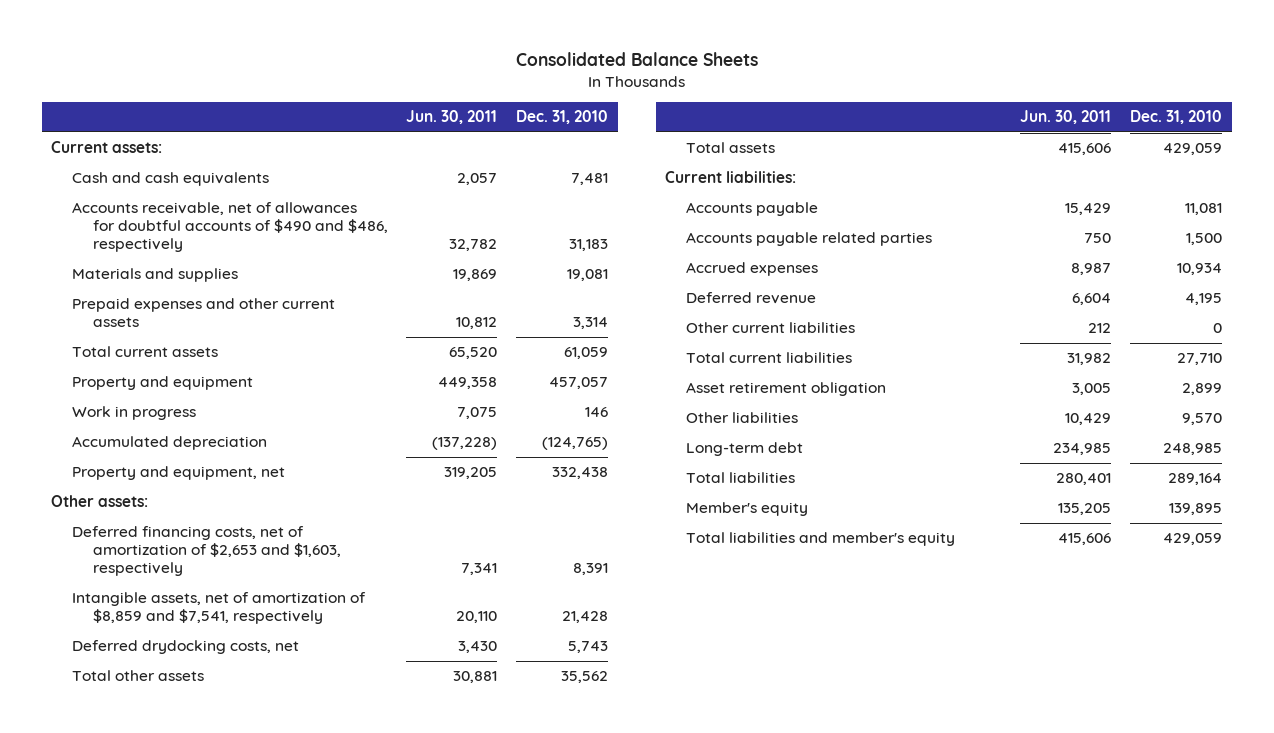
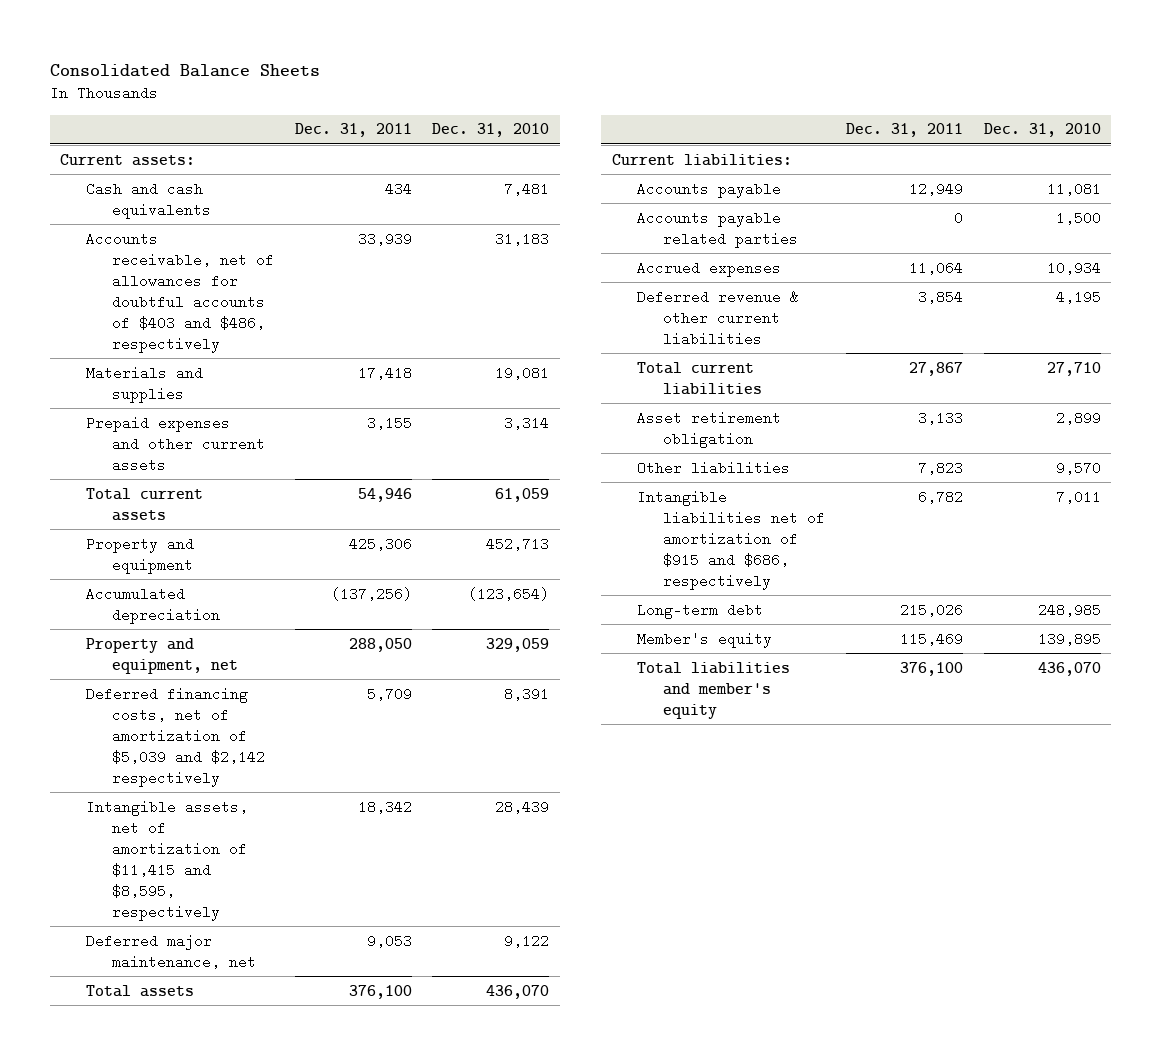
- | Jun. 30, 2011 | Dec. 31, 2010
+ | Dec. 31, 2011 | Dec. 31, 2010
- Accounts receivable, net of allowances for doubtful accounts of $490 and $486, respectively | 32,782 | 31,183
+ Accounts receivable, net of allowances for doubtful accounts of $403 and $486, respectively | 33,939 | 31,183
- Property and equipment | 449,358 | 457,057
- Work in progress | 7,075 | 146
- Accumulated depreciation | (137,228) | (124,765)
- Property and equipment, net | 319,205 | 332,438
- Other assets:
- Deferred financing costs, net of amortization of $2,653 and $1,603, respectively | 7,341 | 8,391
- Intangible assets, net of amortization of $8,859 and $7,541, respectively | 20,110 | 21,428
- Deferred drydocking costs, net | 3,430 | 5,743
- Total other assets | 30,881 | 35,562
- Total assets | 415,606 | 429,059
+ Property and equipment | 425,306 | 452,713
+ Accumulated depreciation | (137,256) | (123,654)
+ Property and equipment, net | 288,050 | 329,059
+ Deferred financing costs, net of amortization of $5,039 and $2,142 respectively | 5,709 | 8,391
+ Intangible assets, net of amortization of $11,415 and $8,595, respectively | 18,342 | 28,439
+ Deferred major maintenance, net | 9,053 | 9,122
+ Total assets | 376,100 | 436,070
- Deferred revenue | 6,604 | 4,195
- Other current liabilities | 212 | 0
+ Deferred revenue & other current liabilities | 3,854 | 4,195
+ Intangible liabilities net of amortization of $915 and $686, respectively | 6,782 | 7,011
- Total liabilities | 280,401 | 289,164
- Total liabilities and member's equity | 415,606 | 429,059
+ Total liabilities and member's equity | 376,100 | 436,070

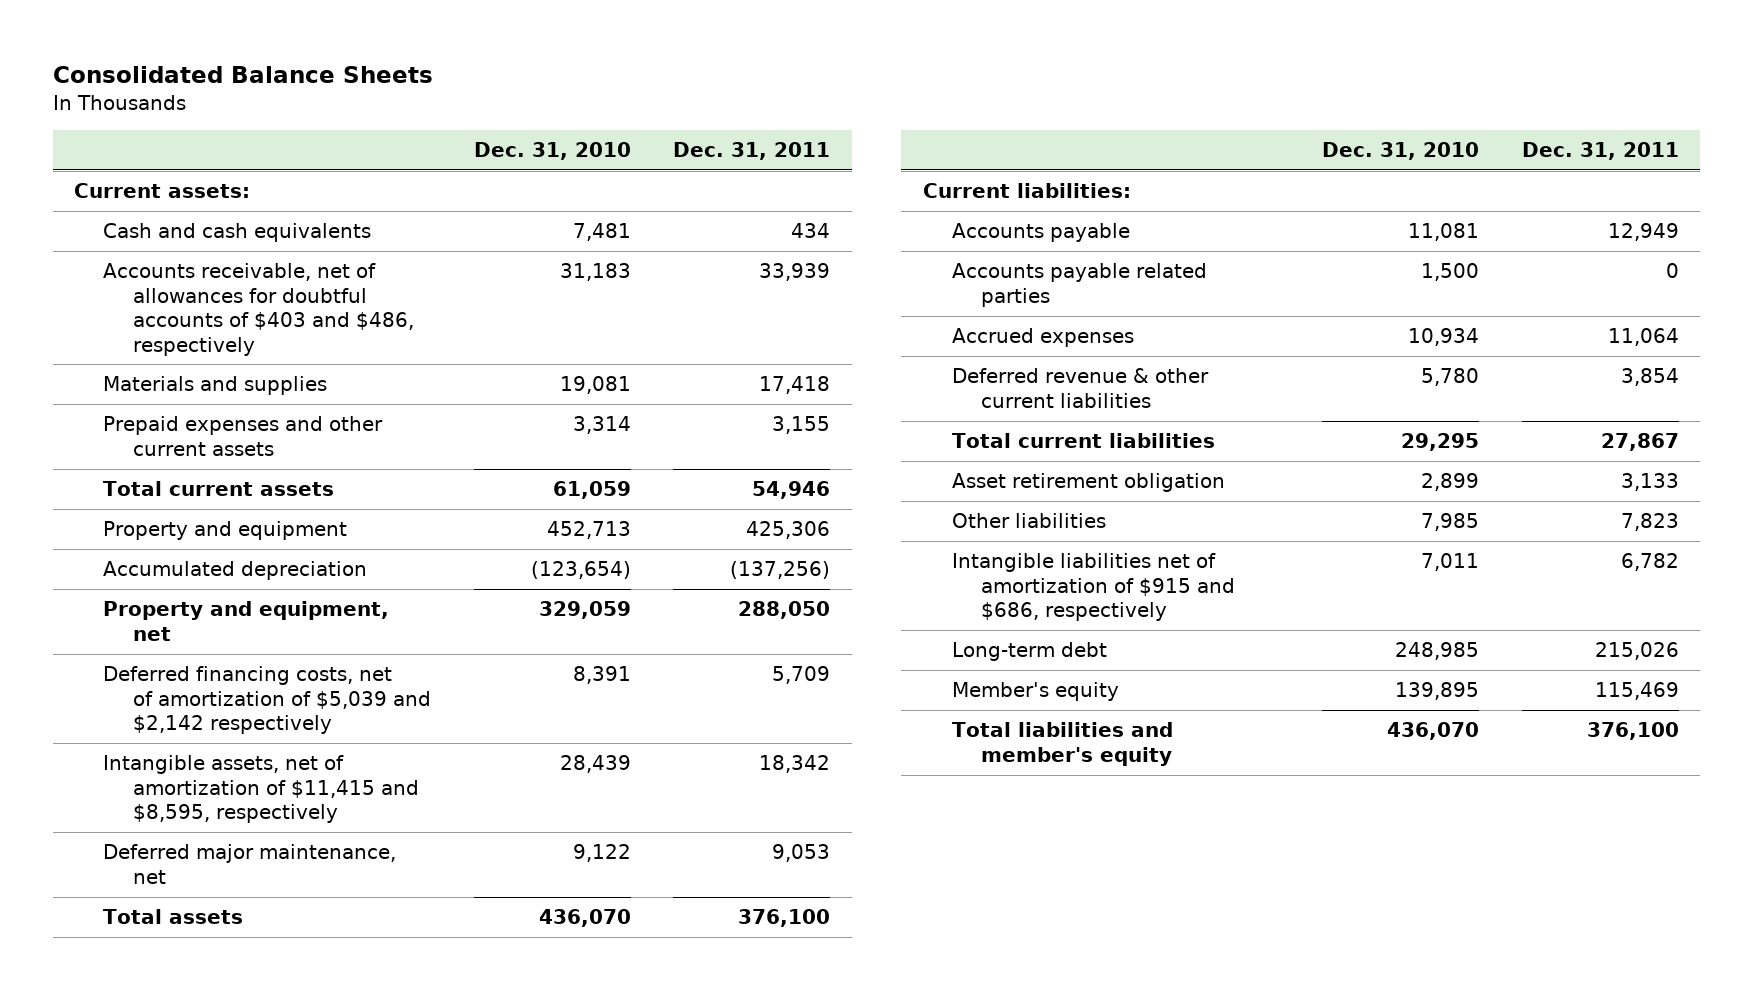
- | Dec. 31, 2011 | Dec. 31, 2010
+ | Dec. 31, 2010 | Dec. 31, 2011
- Deferred revenue & other current liabilities | 3,854 | 4,195
- Total current liabilities | 27,867 | 27,710
+ Deferred revenue & other current liabilities | 5,780 | 3,854
+ Total current liabilities | 29,295 | 27,867
- Other liabilities | 7,823 | 9,570
+ Other liabilities | 7,985 | 7,823

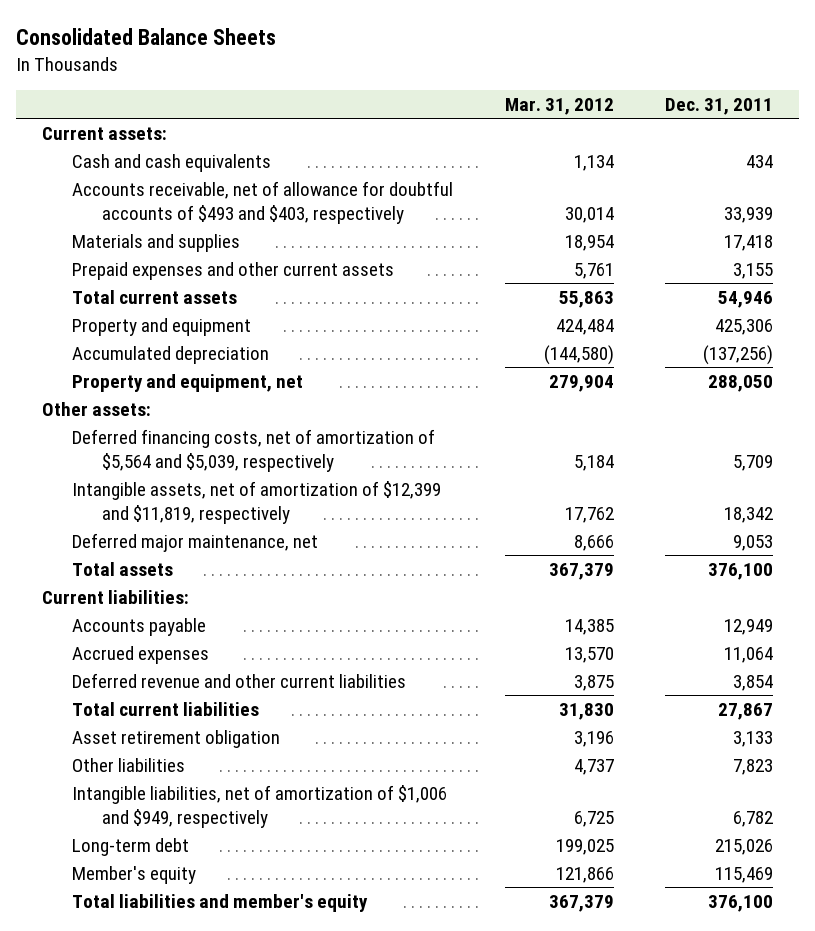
- | Dec. 31, 2010 | Dec. 31, 2011
+ | Mar. 31, 2012 | Dec. 31, 2011
- Accounts receivable, net of allowances for doubtful accounts of $403 and $486, respectively | 31,183 | 33,939
+ Accounts receivable, net of allowance for doubtful accounts of $493 and $403, respectively | 30,014 | 33,939
- Deferred financing costs, net of amortization of $5,039 and $2,142 respectively | 8,391 | 5,709
- Intangible assets, net of amortization of $11,415 and $8,595, respectively | 28,439 | 18,342
+ Other assets:
+ Deferred financing costs, net of amortization of $5,564 and $5,039, respectively | 5,184 | 5,709
+ Intangible assets, net of amortization of $12,399 and $11,819, respectively | 17,762 | 18,342
- Accounts payable related parties | 1,500 | 0
- Deferred revenue & other current liabilities | 5,780 | 3,854
+ Deferred revenue and other current liabilities | 3,875 | 3,854
- Intangible liabilities net of amortization of $915 and $686, respectively | 7,011 | 6,782
+ Intangible liabilities, net of amortization of $1,006 and $949, respectively | 6,725 | 6,782

